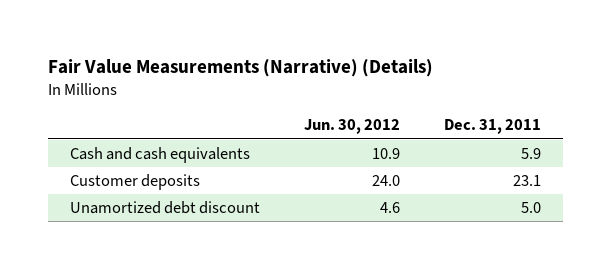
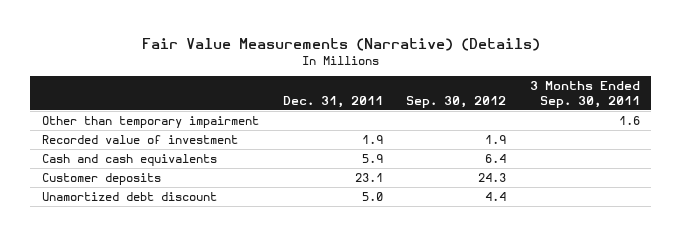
- | Jun. 30, 2012 | Dec. 31, 2011
+ | Dec. 31, 2011 | Sep. 30, 2012 | 3 Months Ended Sep. 30, 2011
+ Other than temporary impairment | | | 1.6
+ Recorded value of investment | 1.9 | 1.9 |

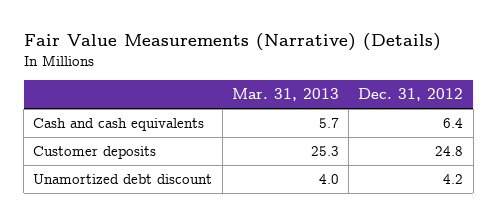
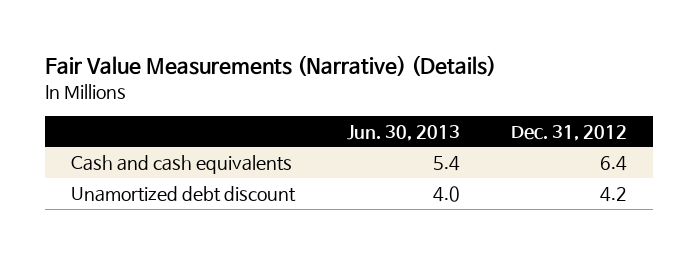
- | Mar. 31, 2013 | Dec. 31, 2012
+ | Jun. 30, 2013 | Dec. 31, 2012
- Customer deposits | 25.3 | 24.8

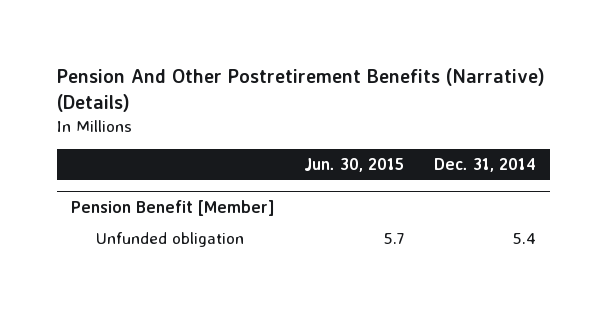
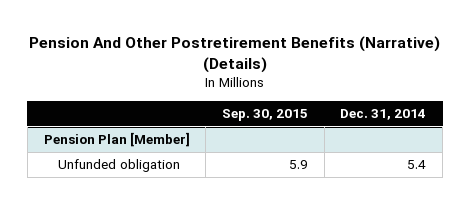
- | Jun. 30, 2015 | Dec. 31, 2014
+ | Sep. 30, 2015 | Dec. 31, 2014
- Pension Benefit [Member]
+ Pension Plan [Member]

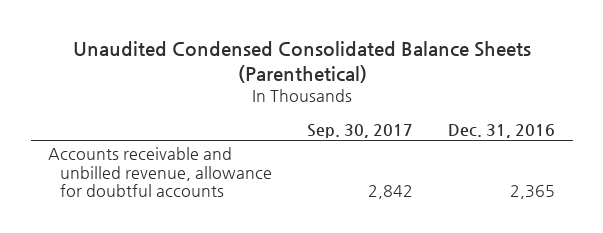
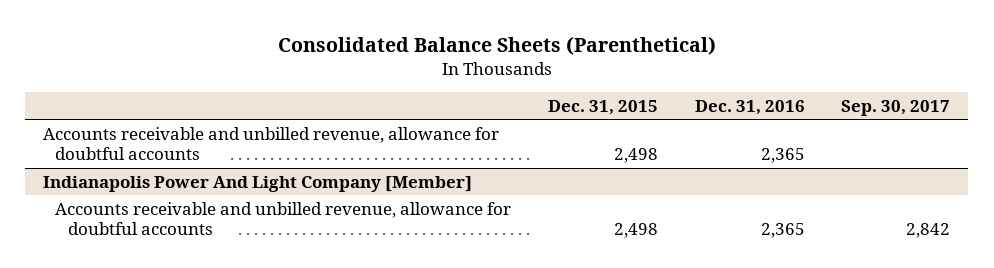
- Unaudited Condensed Consolidated Balance Sheets (Parenthetical)
+ Consolidated Balance Sheets (Parenthetical)
- | Sep. 30, 2017 | Dec. 31, 2016
+ | Dec. 31, 2015 | Dec. 31, 2016 | Sep. 30, 2017
+ Accounts receivable and unbilled revenue, allowance for doubtful accounts | 2,498 | 2,365 |
+ Indianapolis Power And Light Company [Member]

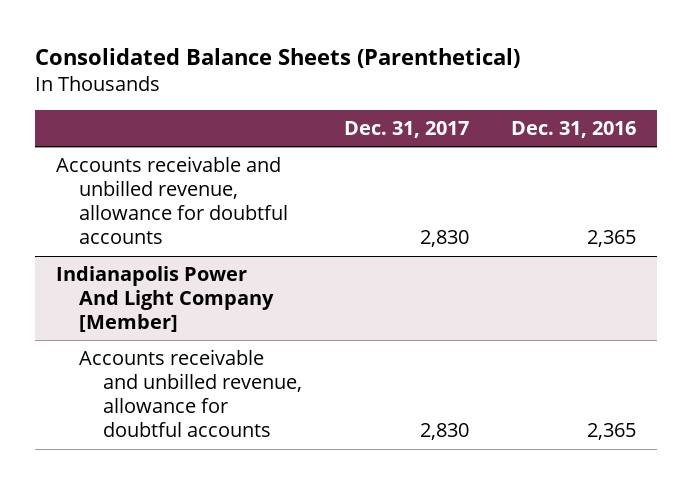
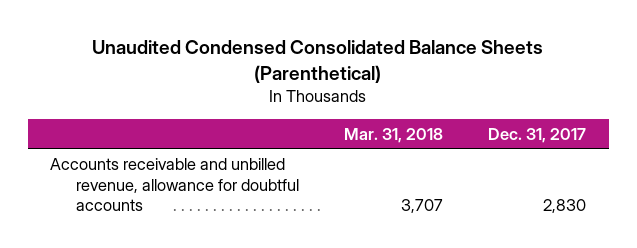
- Consolidated Balance Sheets (Parenthetical)
+ Unaudited Condensed Consolidated Balance Sheets (Parenthetical)
- | Dec. 31, 2017 | Dec. 31, 2016
+ | Mar. 31, 2018 | Dec. 31, 2017
- Indianapolis Power And Light Company [Member]
- Accounts receivable and unbilled revenue, allowance for doubtful accounts | 2,830 | 2,365

